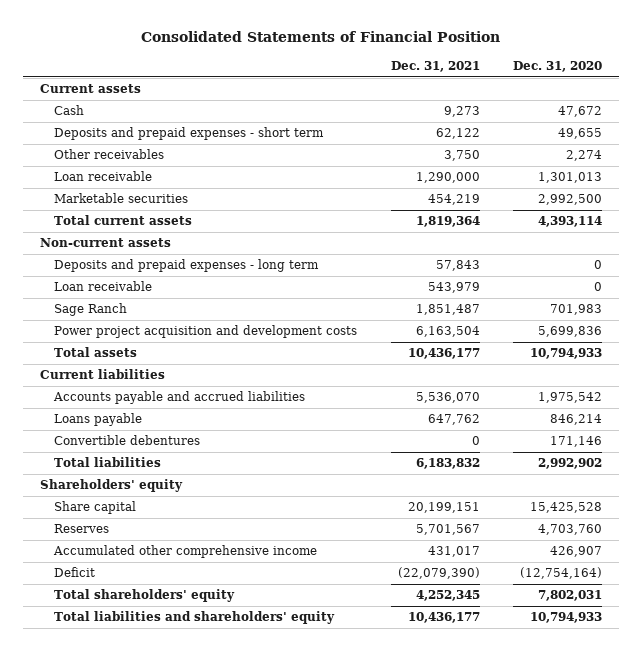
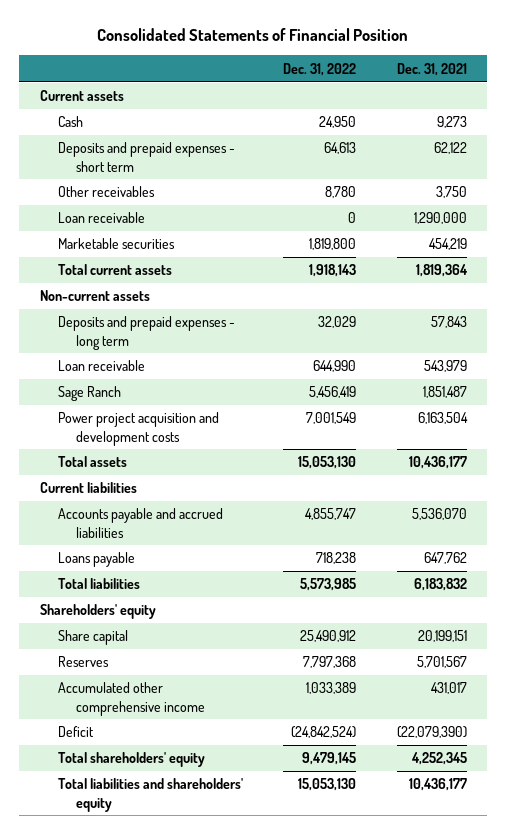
- | Dec. 31, 2021 | Dec. 31, 2020
+ | Dec. 31, 2022 | Dec. 31, 2021
- Convertible debentures | 0 | 171,146

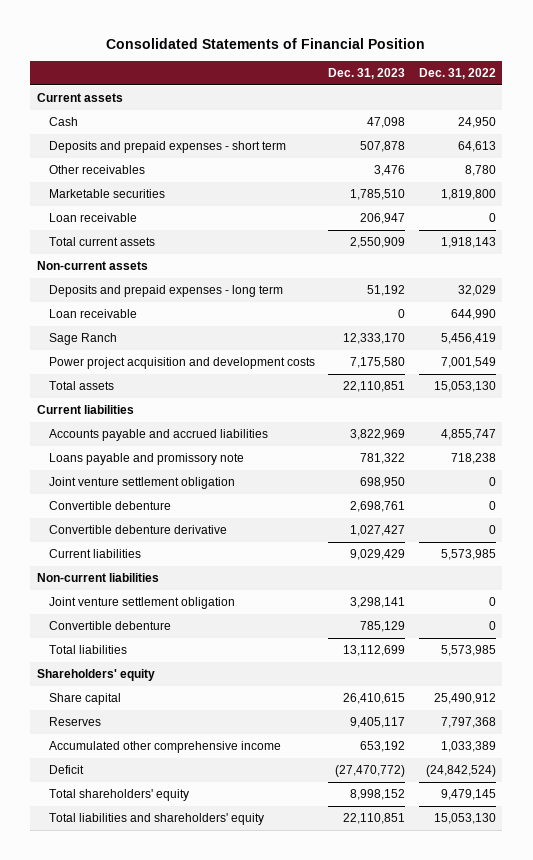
- | Dec. 31, 2022 | Dec. 31, 2021
+ | Dec. 31, 2023 | Dec. 31, 2022
moved down: Loan receivable | 206,947 | 0
- Loans payable | 718,238 | 647,762
+ Loans payable and promissory note | 781,322 | 718,238
+ Joint venture settlement obligation | 698,950 | 0
+ Convertible debenture | 2,698,761 | 0
+ Convertible debenture derivative | 1,027,427 | 0
+ Current liabilities | 9,029,429 | 5,573,985
+ Non-current liabilities
+ Joint venture settlement obligation | 3,298,141 | 0
+ Convertible debenture | 785,129 | 0

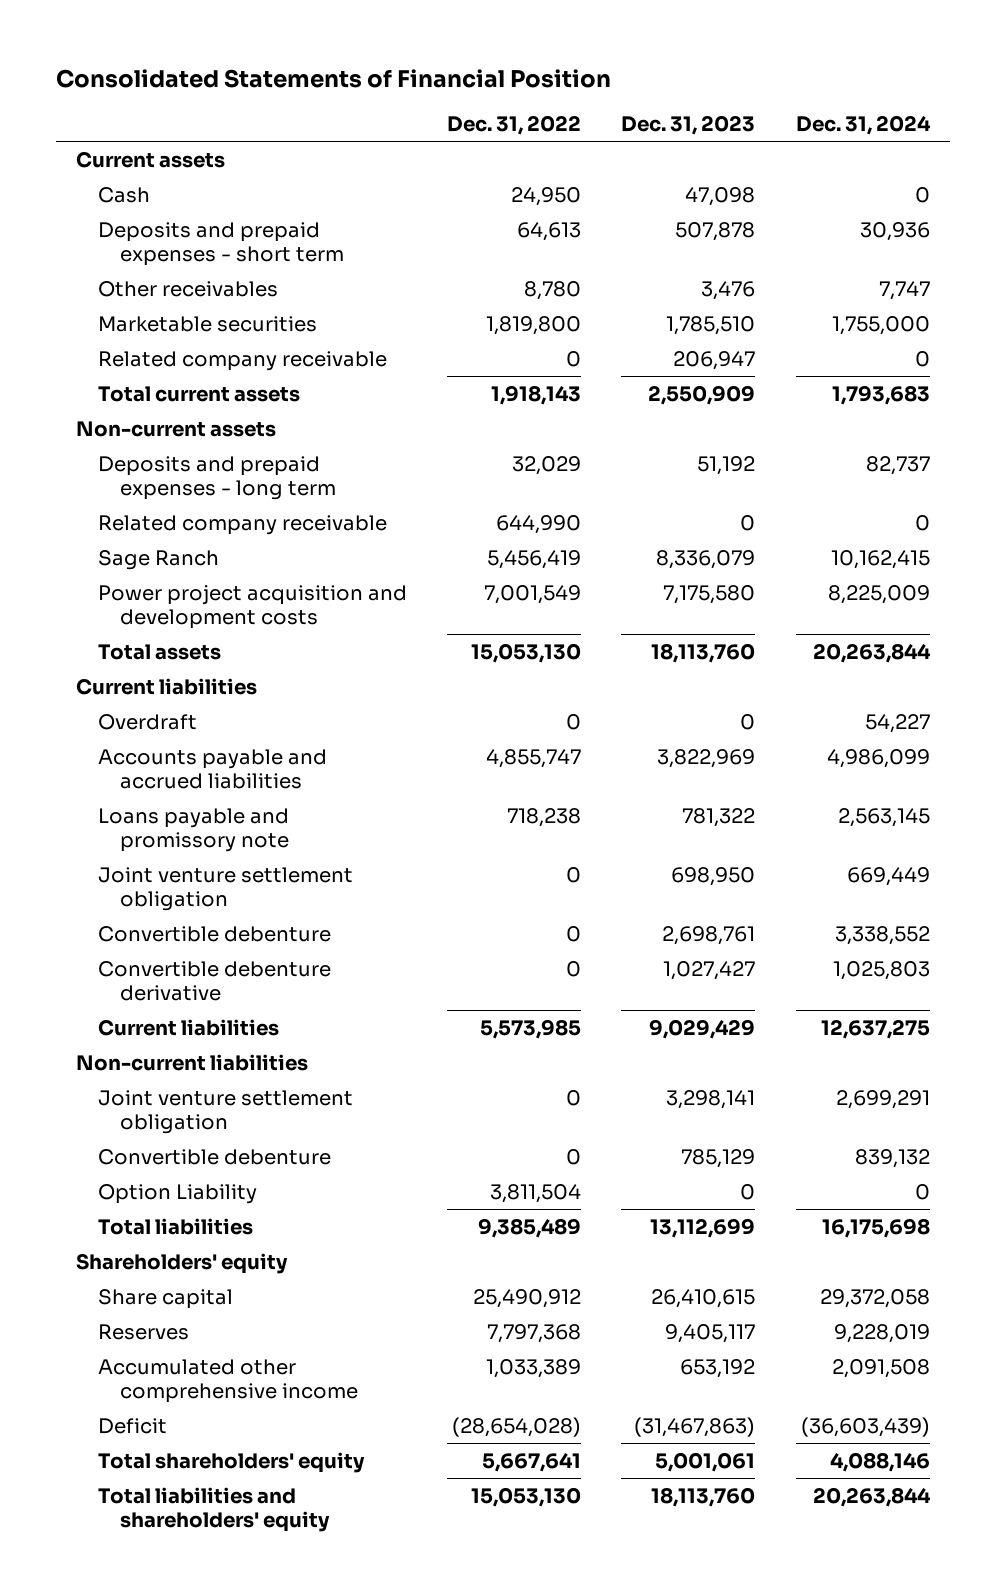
- | Dec. 31, 2023 | Dec. 31, 2022
+ | Dec. 31, 2022 | Dec. 31, 2023 | Dec. 31, 2024
- Loan receivable | 206,947 | 0
+ Related company receivable | 0 | 206,947 | 0
- Loan receivable | 0 | 644,990
- Sage Ranch | 12,333,170 | 5,456,419
+ Related company receivable | 644,990 | 0 | 0
+ Sage Ranch | 5,456,419 | 8,336,079 | 10,162,415
- Total assets | 22,110,851 | 15,053,130
+ Total assets | 15,053,130 | 18,113,760 | 20,263,844
+ Overdraft | 0 | 0 | 54,227
- Total liabilities | 13,112,699 | 5,573,985
+ Option Liability | 3,811,504 | 0 | 0
+ Total liabilities | 9,385,489 | 13,112,699 | 16,175,698
- Deficit | (27,470,772) | (24,842,524)
- Total shareholders' equity | 8,998,152 | 9,479,145
- Total liabilities and shareholders' equity | 22,110,851 | 15,053,130
+ Deficit | (28,654,028) | (31,467,863) | (36,603,439)
+ Total shareholders' equity | 5,667,641 | 5,001,061 | 4,088,146
+ Total liabilities and shareholders' equity | 15,053,130 | 18,113,760 | 20,263,844

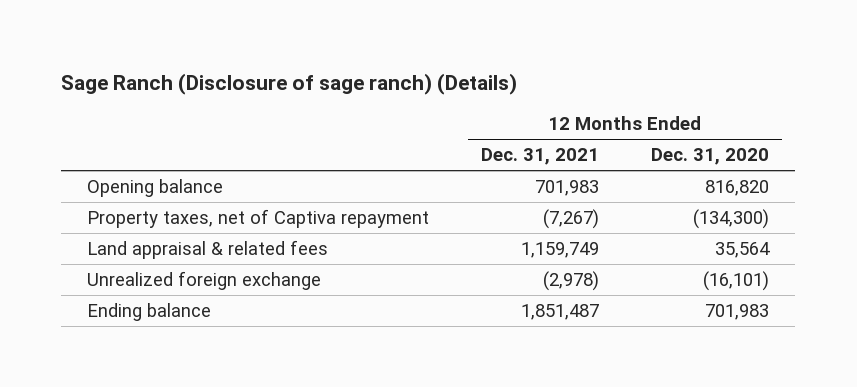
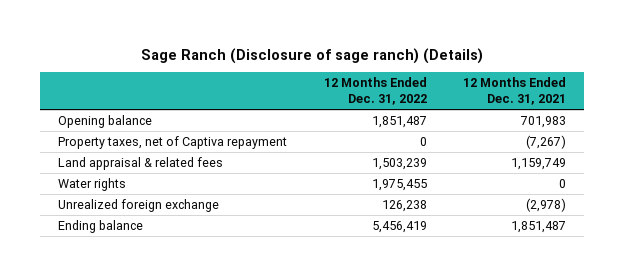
- | 12 Months Ended Dec. 31, 2021 | 12 Months Ended Dec. 31, 2020
+ | 12 Months Ended Dec. 31, 2022 | 12 Months Ended Dec. 31, 2021
+ Water rights | 1,975,455 | 0

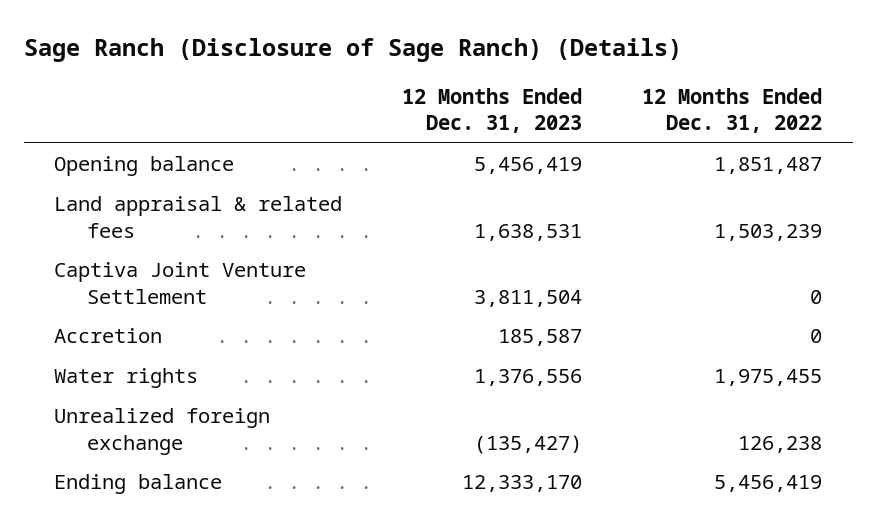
- Sage Ranch (Disclosure of sage ranch) (Details)
+ Sage Ranch (Disclosure of Sage Ranch) (Details)
- | 12 Months Ended Dec. 31, 2022 | 12 Months Ended Dec. 31, 2021
+ | 12 Months Ended Dec. 31, 2023 | 12 Months Ended Dec. 31, 2022
- Property taxes, net of Captiva repayment | 0 | (7,267)
+ Captiva Joint Venture Settlement | 3,811,504 | 0
+ Accretion | 185,587 | 0

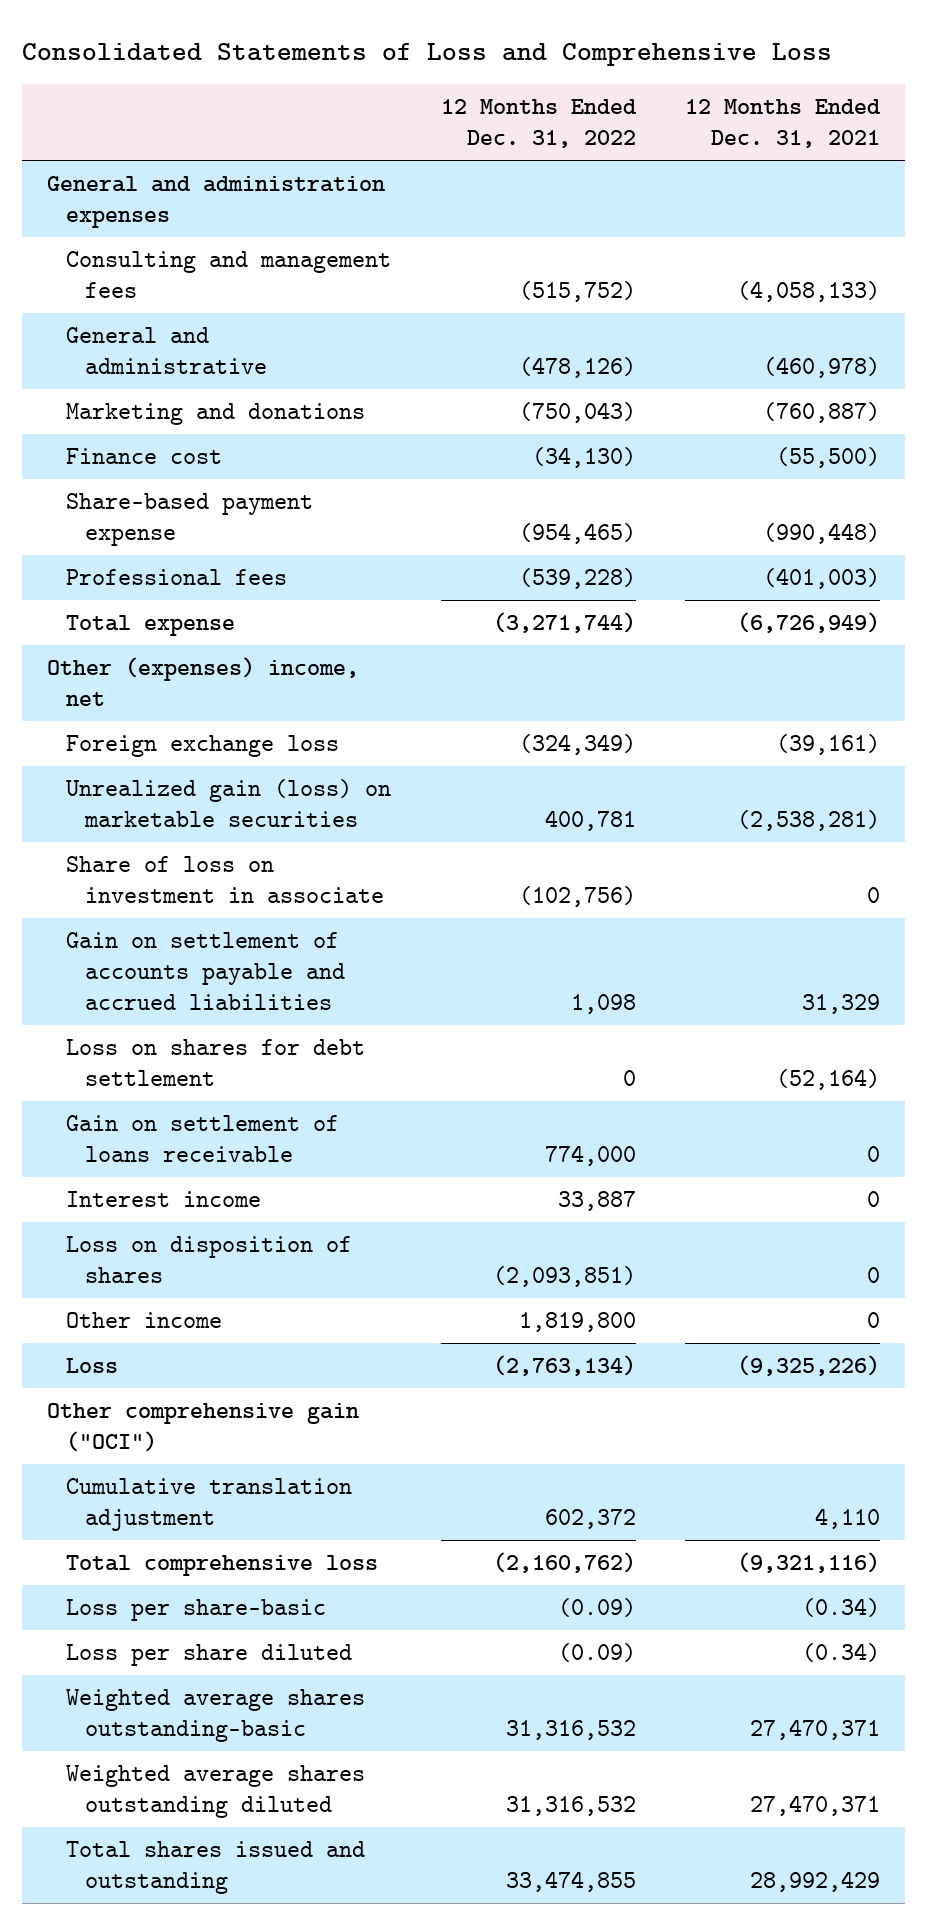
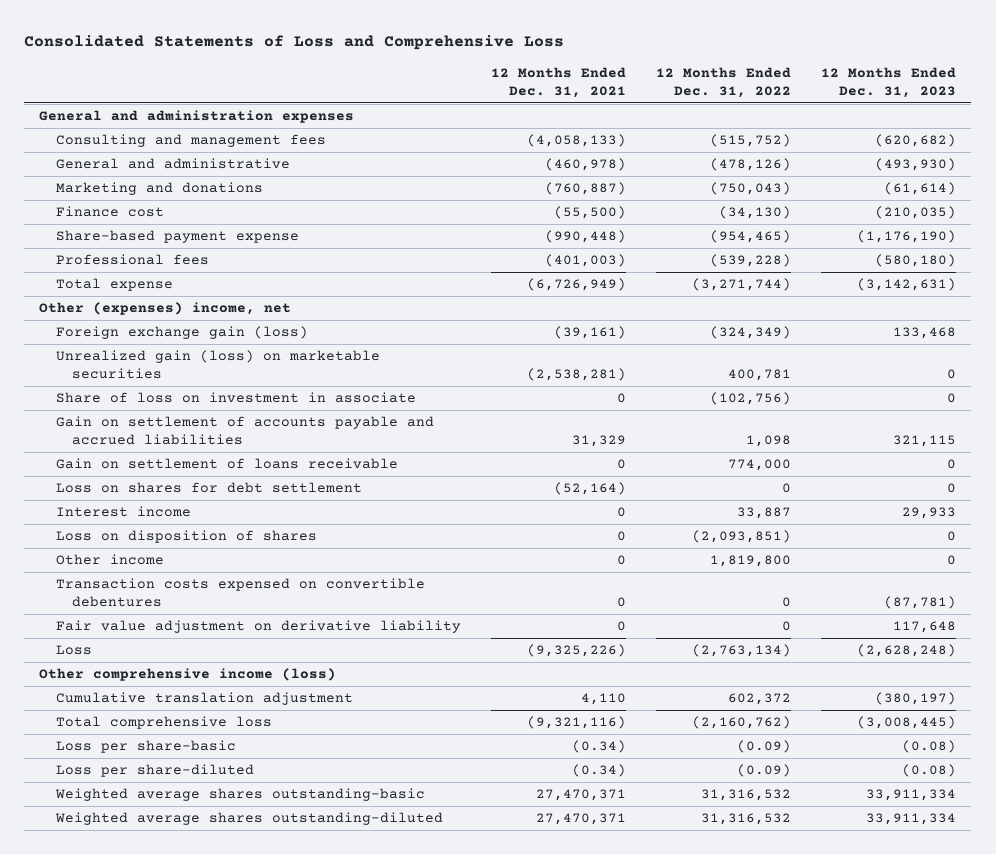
- | 12 Months Ended Dec. 31, 2022 | 12 Months Ended Dec. 31, 2021
+ | 12 Months Ended Dec. 31, 2021 | 12 Months Ended Dec. 31, 2022 | 12 Months Ended Dec. 31, 2023
- Foreign exchange loss | (324,349) | (39,161)
+ Foreign exchange gain (loss) | (39,161) | (324,349) | 133,468
moved down: Loss on shares for debt settlement | (52,164) | 0 | 0
+ Transaction costs expensed on convertible debentures | 0 | 0 | (87,781)
+ Fair value adjustment on derivative liability | 0 | 0 | 117,648
- Other comprehensive gain ("OCI")
+ Other comprehensive income (loss)
- Loss per share diluted | (0.09) | (0.34)
+ Loss per share-diluted | (0.34) | (0.09) | (0.08)
- Weighted average shares outstanding diluted | 31,316,532 | 27,470,371
- Total shares issued and outstanding | 33,474,855 | 28,992,429
+ Weighted average shares outstanding-diluted | 27,470,371 | 31,316,532 | 33,911,334

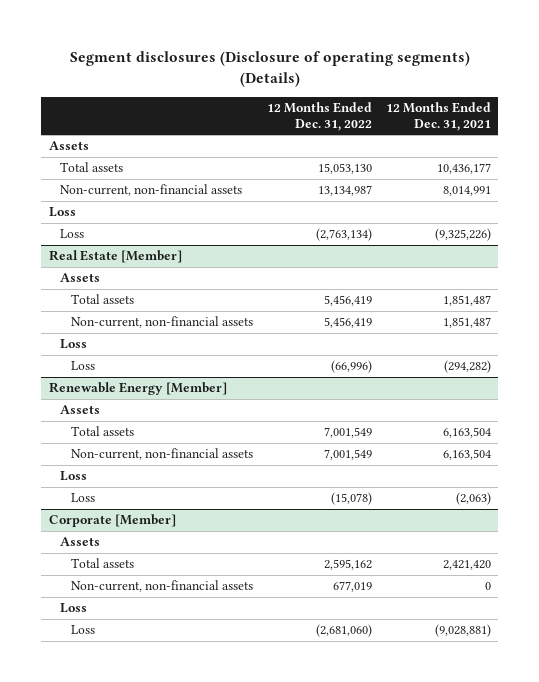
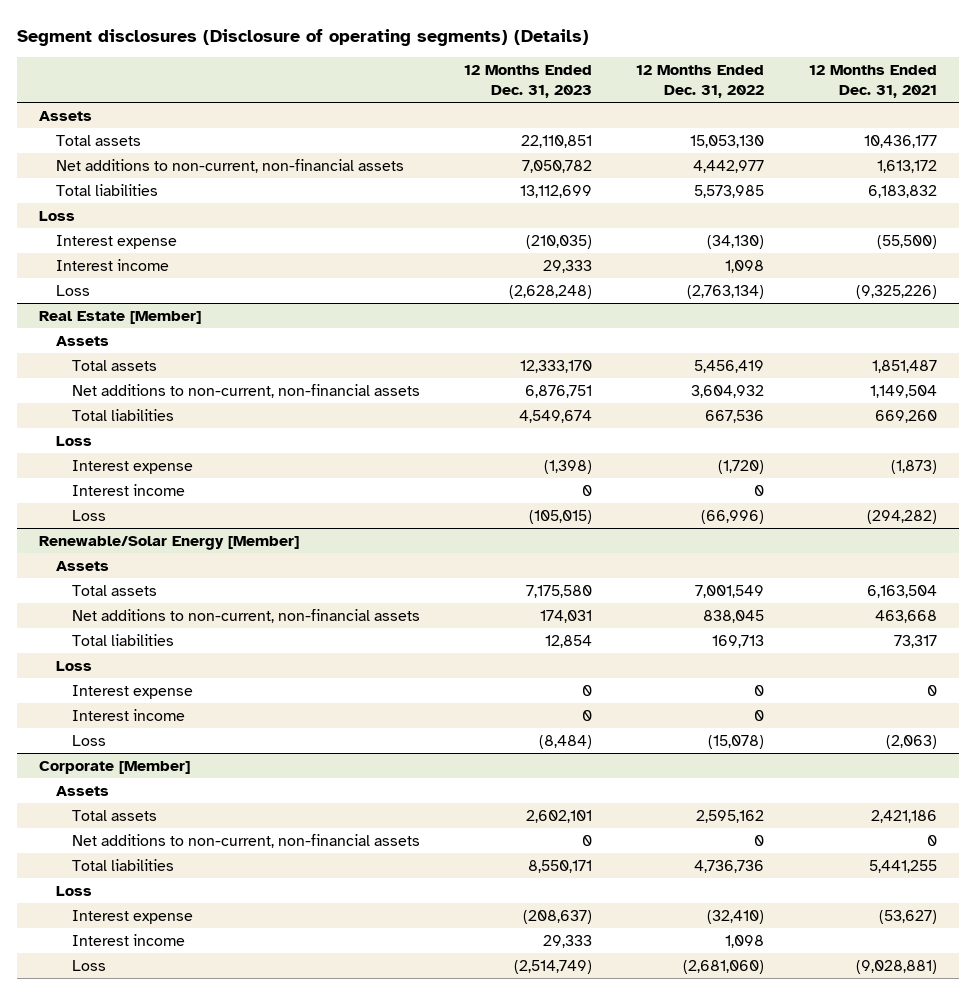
- | 12 Months Ended Dec. 31, 2022 | 12 Months Ended Dec. 31, 2021
+ | 12 Months Ended Dec. 31, 2023 | 12 Months Ended Dec. 31, 2022 | 12 Months Ended Dec. 31, 2021
- Non-current, non-financial assets | 13,134,987 | 8,014,991
+ Net additions to non-current, non-financial assets | 7,050,782 | 4,442,977 | 1,613,172
+ Total liabilities | 13,112,699 | 5,573,985 | 6,183,832
+ Interest expense | (210,035) | (34,130) | (55,500)
+ Interest income | 29,333 | 1,098 |
@ Real Estate [Member]
- Non-current, non-financial assets | 5,456,419 | 1,851,487
+ Net additions to non-current, non-financial assets | 6,876,751 | 3,604,932 | 1,149,504
+ Total liabilities | 4,549,674 | 667,536 | 669,260
+ Interest expense | (1,398) | (1,720) | (1,873)
+ Interest income | 0 | 0 |
- Renewable Energy [Member]
+ Renewable/Solar Energy [Member]
- Non-current, non-financial assets | 7,001,549 | 6,163,504
+ Net additions to non-current, non-financial assets | 174,031 | 838,045 | 463,668
+ Total liabilities | 12,854 | 169,713 | 73,317
+ Interest expense | 0 | 0 | 0
+ Interest income | 0 | 0 |
@ Corporate [Member]
- Total assets | 2,595,162 | 2,421,420
- Non-current, non-financial assets | 677,019 | 0
+ Total assets | 2,602,101 | 2,595,162 | 2,421,186
+ Net additions to non-current, non-financial assets | 0 | 0 | 0
+ Total liabilities | 8,550,171 | 4,736,736 | 5,441,255
+ Interest expense | (208,637) | (32,410) | (53,627)
+ Interest income | 29,333 | 1,098 |

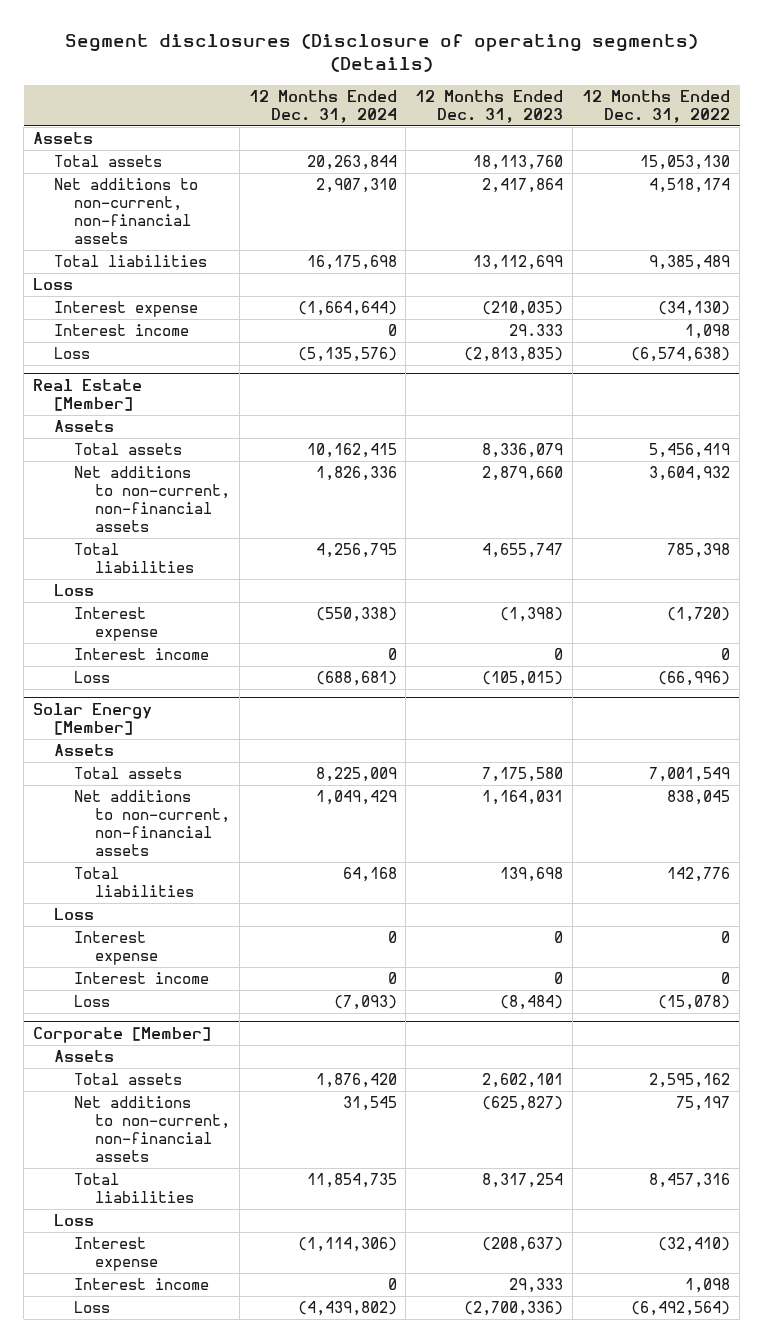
- | 12 Months Ended Dec. 31, 2023 | 12 Months Ended Dec. 31, 2022 | 12 Months Ended Dec. 31, 2021
+ | 12 Months Ended Dec. 31, 2024 | 12 Months Ended Dec. 31, 2023 | 12 Months Ended Dec. 31, 2022
- Total assets | 22,110,851 | 15,053,130 | 10,436,177
- Net additions to non-current, non-financial assets | 7,050,782 | 4,442,977 | 1,613,172
- Total liabilities | 13,112,699 | 5,573,985 | 6,183,832
+ Total assets | 20,263,844 | 18,113,760 | 15,053,130
+ Net additions to non-current, non-financial assets | 2,907,310 | 2,417,864 | 4,518,174
+ Total liabilities | 16,175,698 | 13,112,699 | 9,385,489
- Interest income | 29,333 | 1,098 |
- Loss | (2,628,248) | (2,763,134) | (9,325,226)
+ Interest income | 0 | 29.333 | 1,098
+ Loss | (5,135,576) | (2,813,835) | (6,574,638)
@ Real Estate [Member]
- Total assets | 12,333,170 | 5,456,419 | 1,851,487
- Net additions to non-current, non-financial assets | 6,876,751 | 3,604,932 | 1,149,504
- Total liabilities | 4,549,674 | 667,536 | 669,260
+ Total assets | 10,162,415 | 8,336,079 | 5,456,419
+ Net additions to non-current, non-financial assets | 1,826,336 | 2,879,660 | 3,604,932
+ Total liabilities | 4,256,795 | 4,655,747 | 785,398
- Renewable/Solar Energy [Member]
+ Solar Energy [Member]
- Net additions to non-current, non-financial assets | 174,031 | 838,045 | 463,668
- Total liabilities | 12,854 | 169,713 | 73,317
+ Net additions to non-current, non-financial assets | 1,049,429 | 1,164,031 | 838,045
+ Total liabilities | 64,168 | 139,698 | 142,776
@ Corporate [Member]
- Net additions to non-current, non-financial assets | 0 | 0 | 0
- Total liabilities | 8,550,171 | 4,736,736 | 5,441,255
+ Net additions to non-current, non-financial assets | 31,545 | (625,827) | 75,197
+ Total liabilities | 11,854,735 | 8,317,254 | 8,457,316
- Loss | (2,514,749) | (2,681,060) | (9,028,881)
+ Loss | (4,439,802) | (2,700,336) | (6,492,564)

